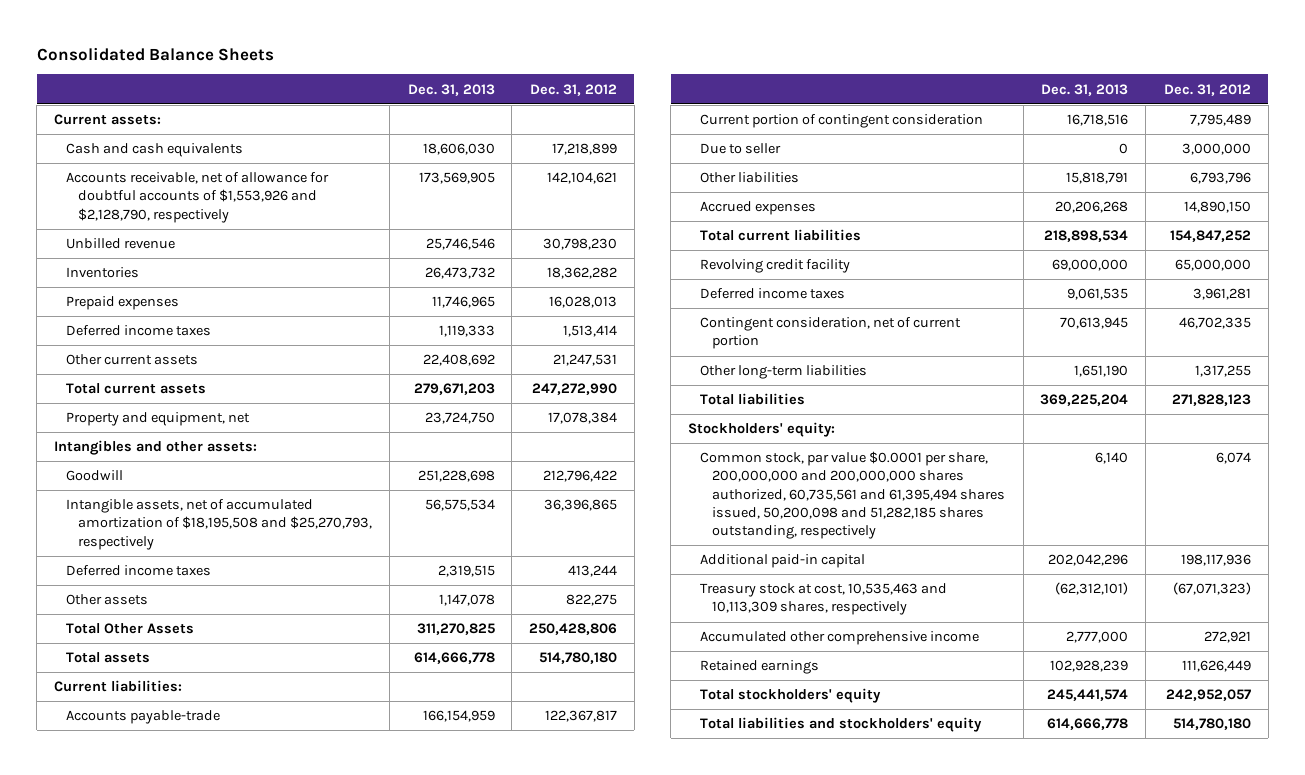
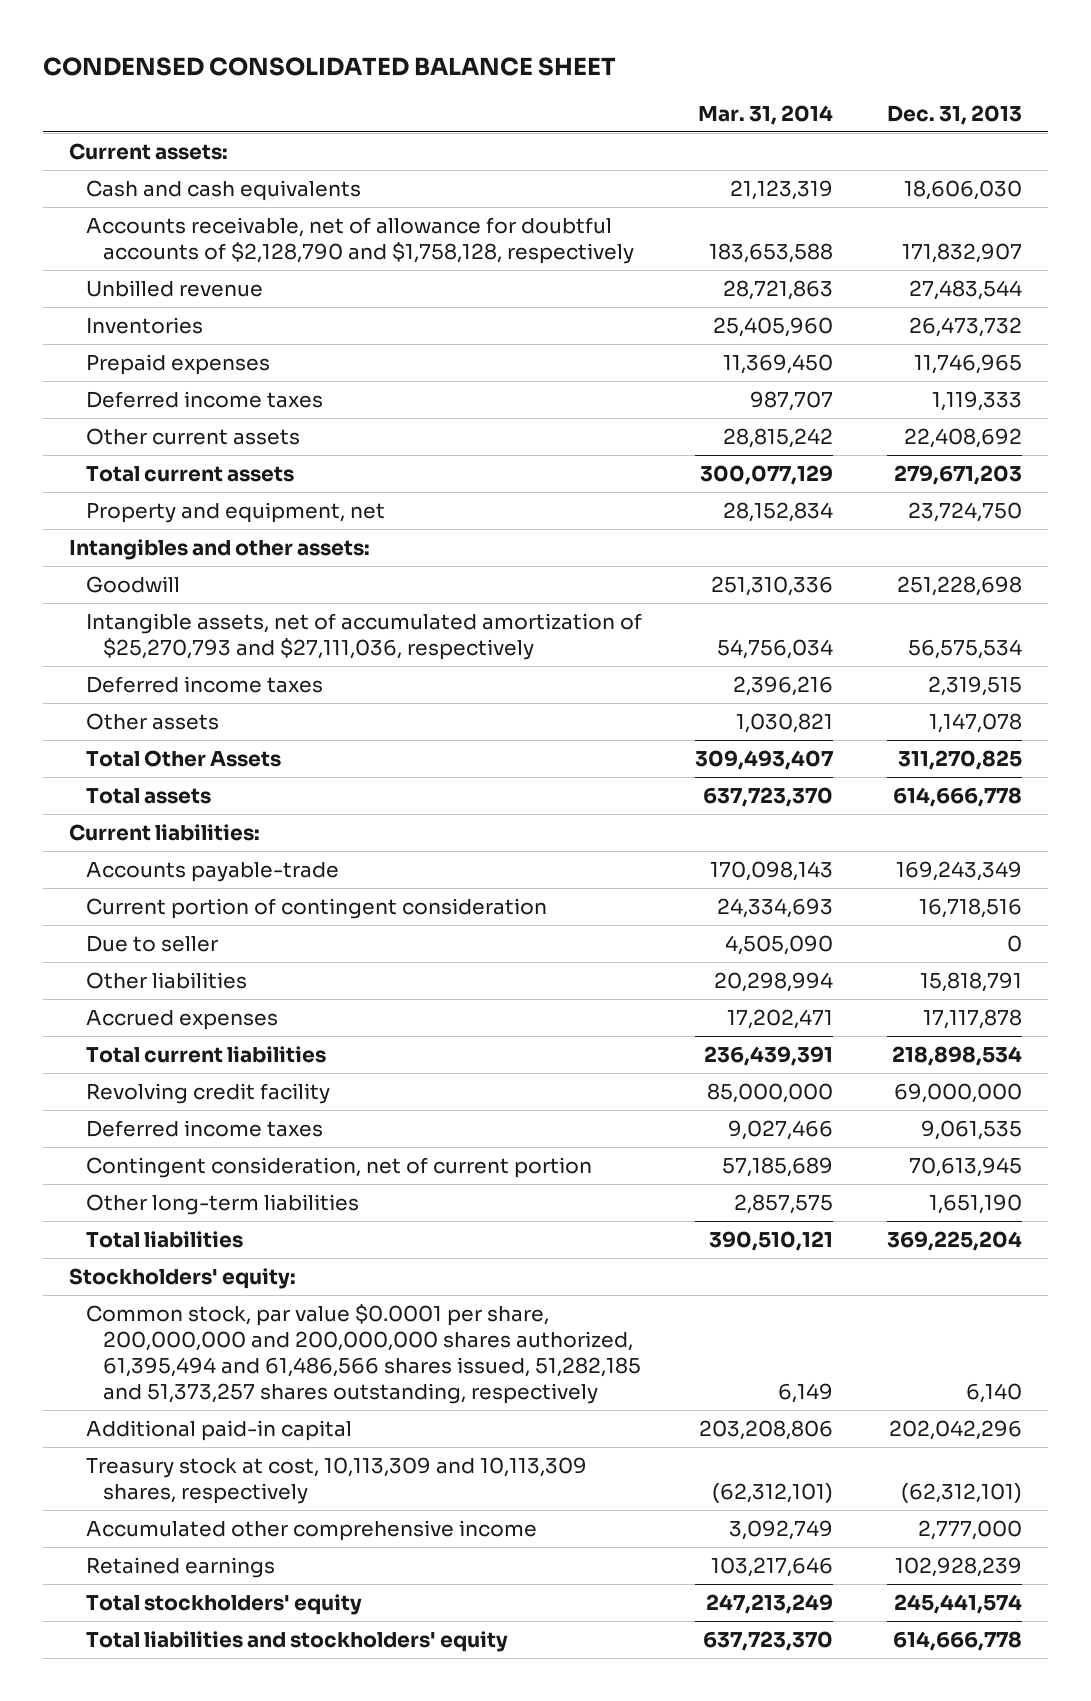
- Consolidated Balance Sheets
+ CONDENSED CONSOLIDATED BALANCE SHEET
- | Dec. 31, 2013 | Dec. 31, 2012
+ | Mar. 31, 2014 | Dec. 31, 2013
- Accounts receivable, net of allowance for doubtful accounts of $1,553,926 and $2,128,790, respectively | 173,569,905 | 142,104,621
- Unbilled revenue | 25,746,546 | 30,798,230
+ Accounts receivable, net of allowance for doubtful accounts of $2,128,790 and $1,758,128, respectively | 183,653,588 | 171,832,907
+ Unbilled revenue | 28,721,863 | 27,483,544
- Intangible assets, net of accumulated amortization of $18,195,508 and $25,270,793, respectively | 56,575,534 | 36,396,865
+ Intangible assets, net of accumulated amortization of $25,270,793 and $27,111,036, respectively | 54,756,034 | 56,575,534
- Accounts payable-trade | 166,154,959 | 122,367,817
+ Accounts payable-trade | 170,098,143 | 169,243,349
- Accrued expenses | 20,206,268 | 14,890,150
+ Accrued expenses | 17,202,471 | 17,117,878
- Common stock, par value $0.0001 per share, 200,000,000 and 200,000,000 shares authorized, 60,735,561 and 61,395,494 shares issued, 50,200,098 and 51,282,185 shares outstanding, respectively | 6,140 | 6,074
+ Common stock, par value $0.0001 per share, 200,000,000 and 200,000,000 shares authorized, 61,395,494 and 61,486,566 shares issued, 51,282,185 and 51,373,257 shares outstanding, respectively | 6,149 | 6,140
- Treasury stock at cost, 10,535,463 and 10,113,309 shares, respectively | (62,312,101) | (67,071,323)
+ Treasury stock at cost, 10,113,309 and 10,113,309 shares, respectively | (62,312,101) | (62,312,101)

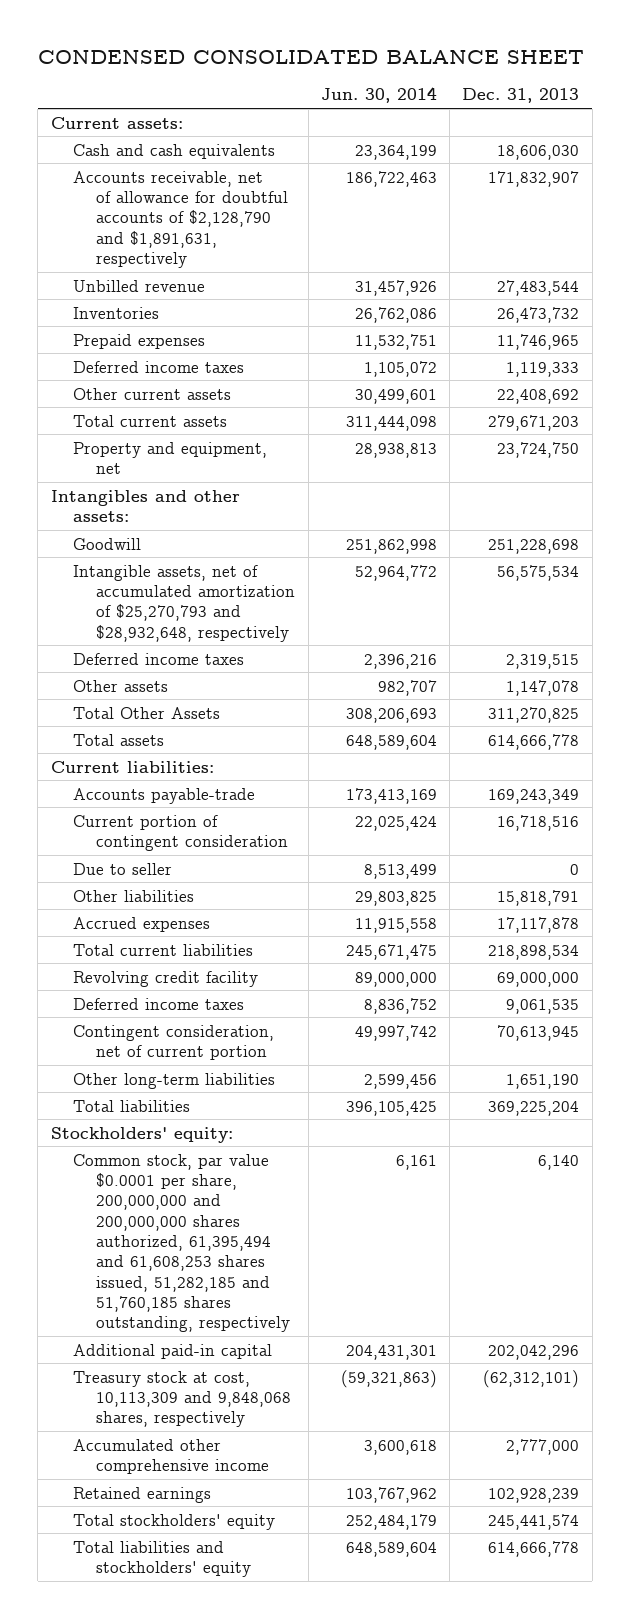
- | Mar. 31, 2014 | Dec. 31, 2013
+ | Jun. 30, 2014 | Dec. 31, 2013
- Accounts receivable, net of allowance for doubtful accounts of $2,128,790 and $1,758,128, respectively | 183,653,588 | 171,832,907
+ Accounts receivable, net of allowance for doubtful accounts of $2,128,790 and $1,891,631, respectively | 186,722,463 | 171,832,907
- Intangible assets, net of accumulated amortization of $25,270,793 and $27,111,036, respectively | 54,756,034 | 56,575,534
+ Intangible assets, net of accumulated amortization of $25,270,793 and $28,932,648, respectively | 52,964,772 | 56,575,534
- Common stock, par value $0.0001 per share, 200,000,000 and 200,000,000 shares authorized, 61,395,494 and 61,486,566 shares issued, 51,282,185 and 51,373,257 shares outstanding, respectively | 6,149 | 6,140
+ Common stock, par value $0.0001 per share, 200,000,000 and 200,000,000 shares authorized, 61,395,494 and 61,608,253 shares issued, 51,282,185 and 51,760,185 shares outstanding, respectively | 6,161 | 6,140
- Treasury stock at cost, 10,113,309 and 10,113,309 shares, respectively | (62,312,101) | (62,312,101)
+ Treasury stock at cost, 10,113,309 and 9,848,068 shares, respectively | (59,321,863) | (62,312,101)

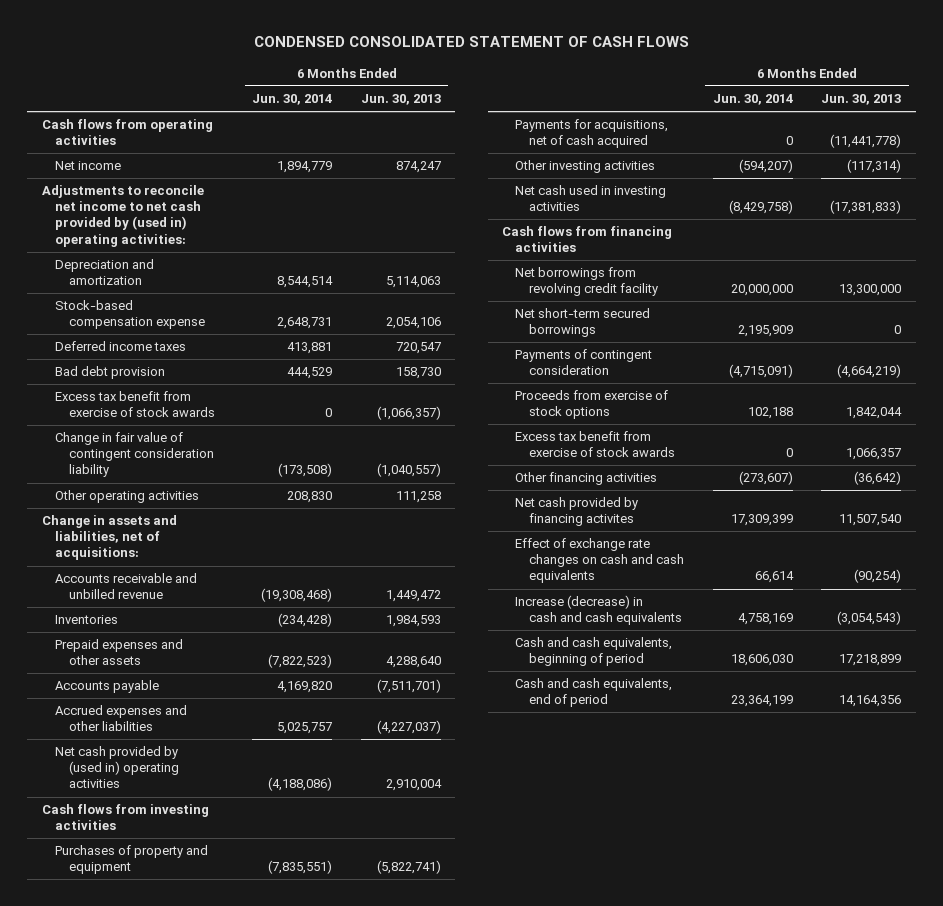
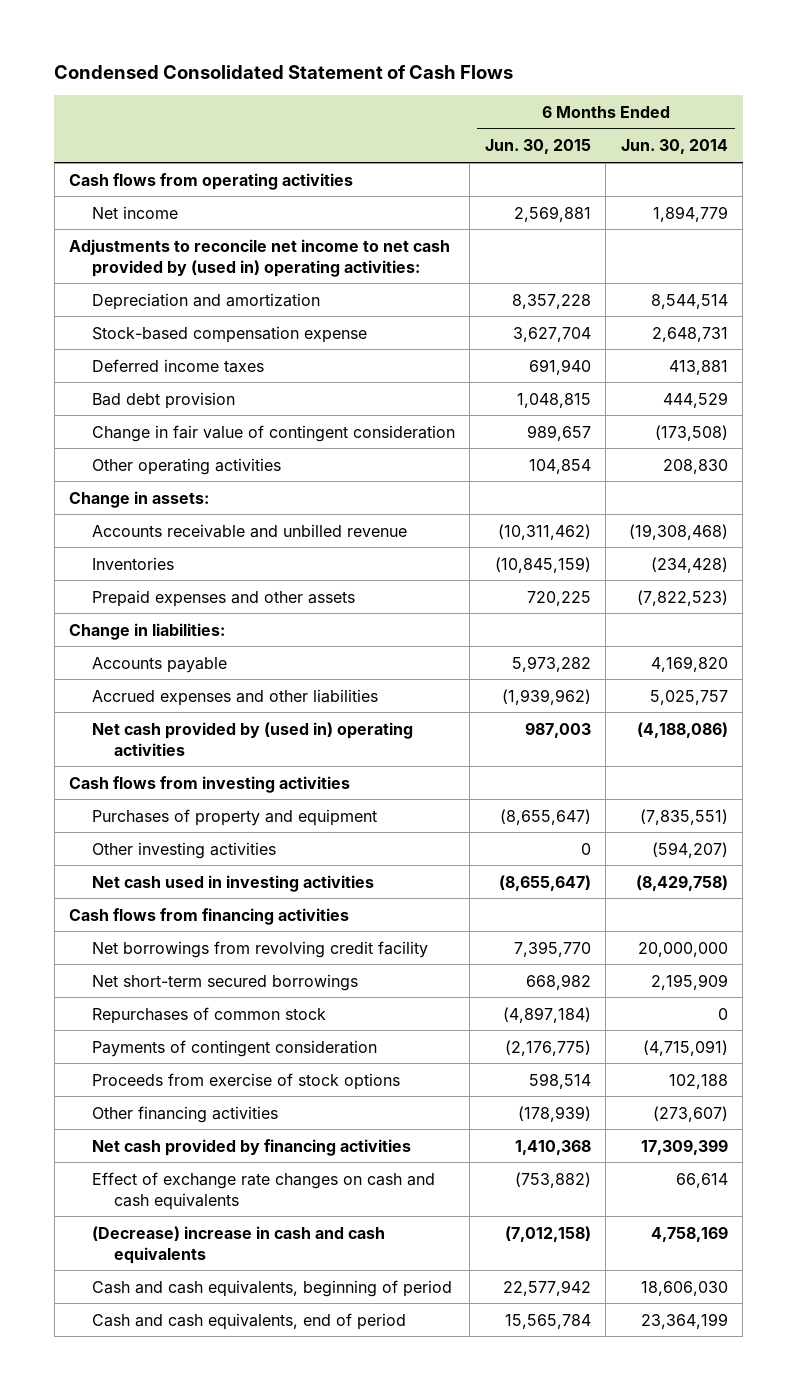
- CONDENSED CONSOLIDATED STATEMENT OF CASH FLOWS
+ Condensed Consolidated Statement of Cash Flows
- | 6 Months Ended Jun. 30, 2014 | 6 Months Ended Jun. 30, 2013
+ | 6 Months Ended Jun. 30, 2015 | 6 Months Ended Jun. 30, 2014
- Excess tax benefit from exercise of stock awards | 0 | (1,066,357)
- Change in fair value of contingent consideration liability | (173,508) | (1,040,557)
+ Change in fair value of contingent consideration | 989,657 | (173,508)
- Change in assets and liabilities, net of acquisitions:
+ Change in assets:
+ Change in liabilities:
- Payments for acquisitions, net of cash acquired | 0 | (11,441,778)
+ Repurchases of common stock | (4,897,184) | 0
- Excess tax benefit from exercise of stock awards | 0 | 1,066,357
- Net cash provided by financing activites | 17,309,399 | 11,507,540
+ Net cash provided by financing activities | 1,410,368 | 17,309,399
- Increase (decrease) in cash and cash equivalents | 4,758,169 | (3,054,543)
+ (Decrease) increase in cash and cash equivalents | (7,012,158) | 4,758,169

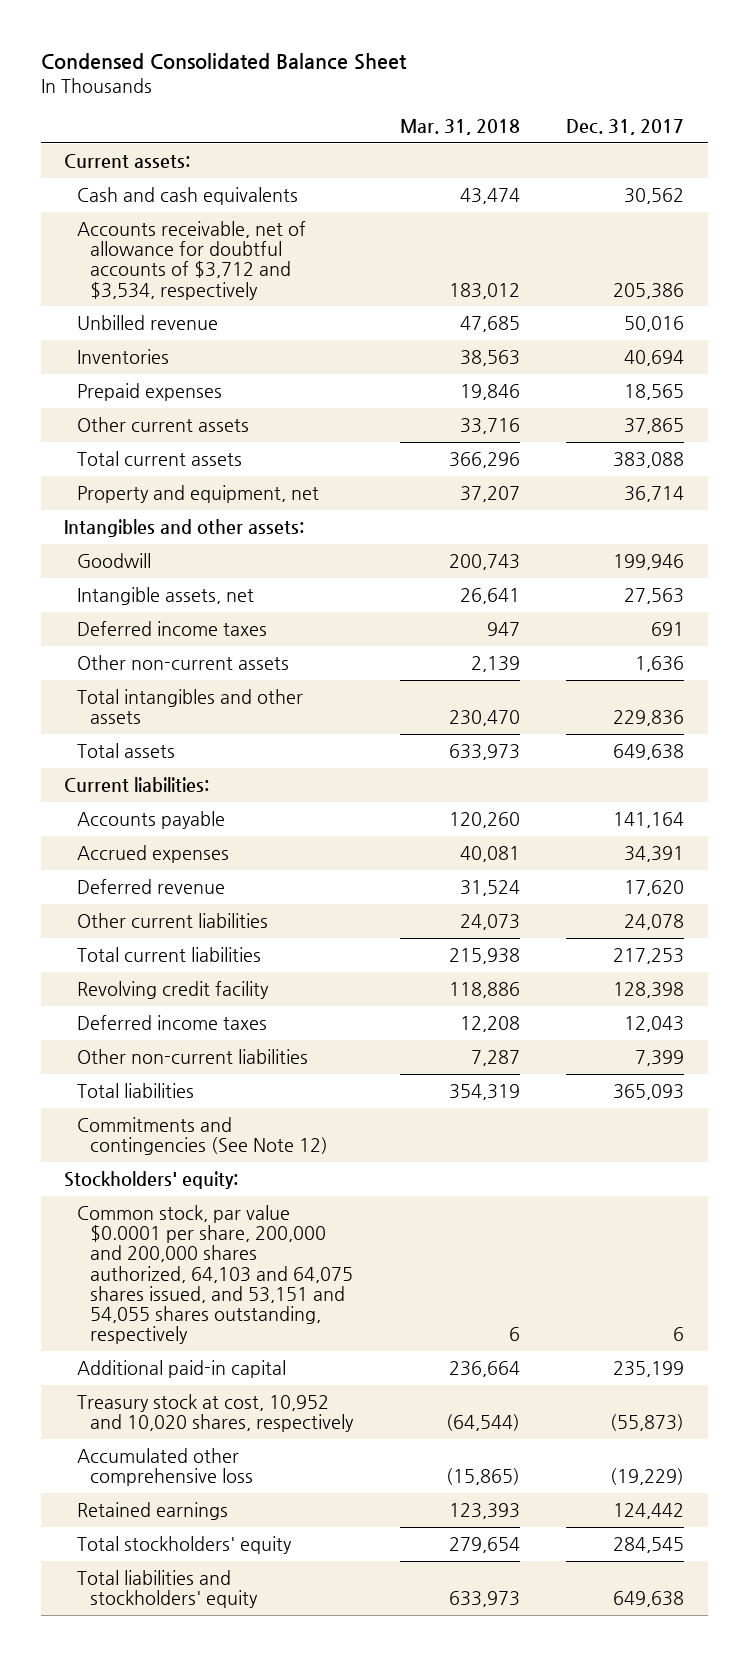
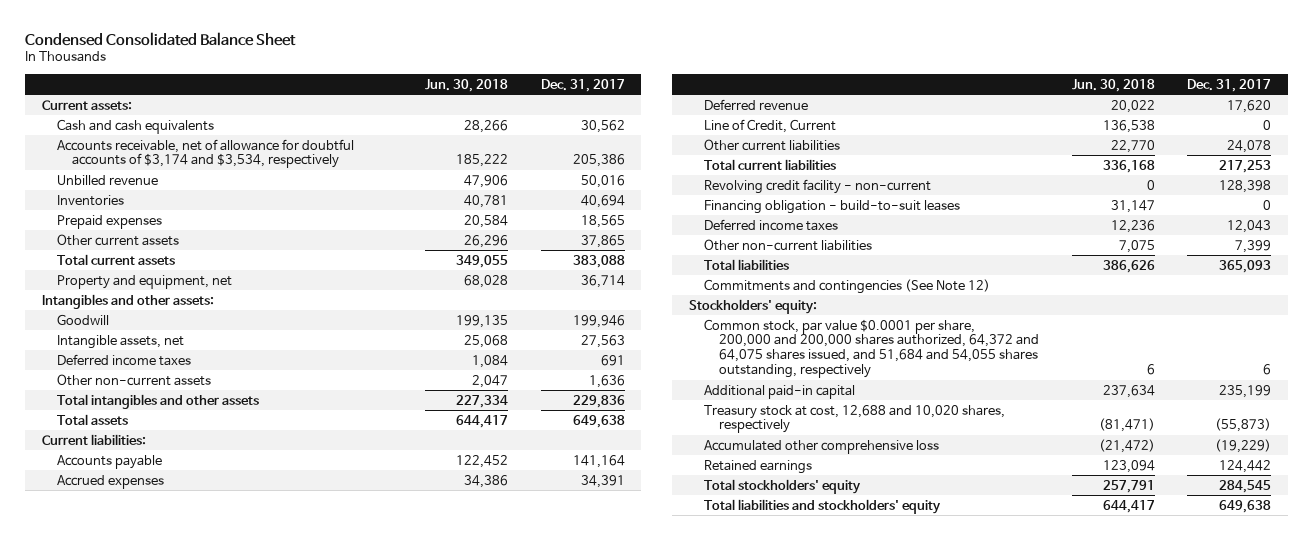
- | Mar. 31, 2018 | Dec. 31, 2017
+ | Jun. 30, 2018 | Dec. 31, 2017
- Accounts receivable, net of allowance for doubtful accounts of $3,712 and $3,534, respectively | 183,012 | 205,386
+ Accounts receivable, net of allowance for doubtful accounts of $3,174 and $3,534, respectively | 185,222 | 205,386
+ Line of Credit, Current | 136,538 | 0
- Revolving credit facility | 118,886 | 128,398
+ Revolving credit facility - non-current | 0 | 128,398
+ Financing obligation - build-to-suit leases | 31,147 | 0
- Common stock, par value $0.0001 per share, 200,000 and 200,000 shares authorized, 64,103 and 64,075 shares issued, and 53,151 and 54,055 shares outstanding, respectively | 6 | 6
+ Common stock, par value $0.0001 per share, 200,000 and 200,000 shares authorized, 64,372 and 64,075 shares issued, and 51,684 and 54,055 shares outstanding, respectively | 6 | 6
- Treasury stock at cost, 10,952 and 10,020 shares, respectively | (64,544) | (55,873)
+ Treasury stock at cost, 12,688 and 10,020 shares, respectively | (81,471) | (55,873)

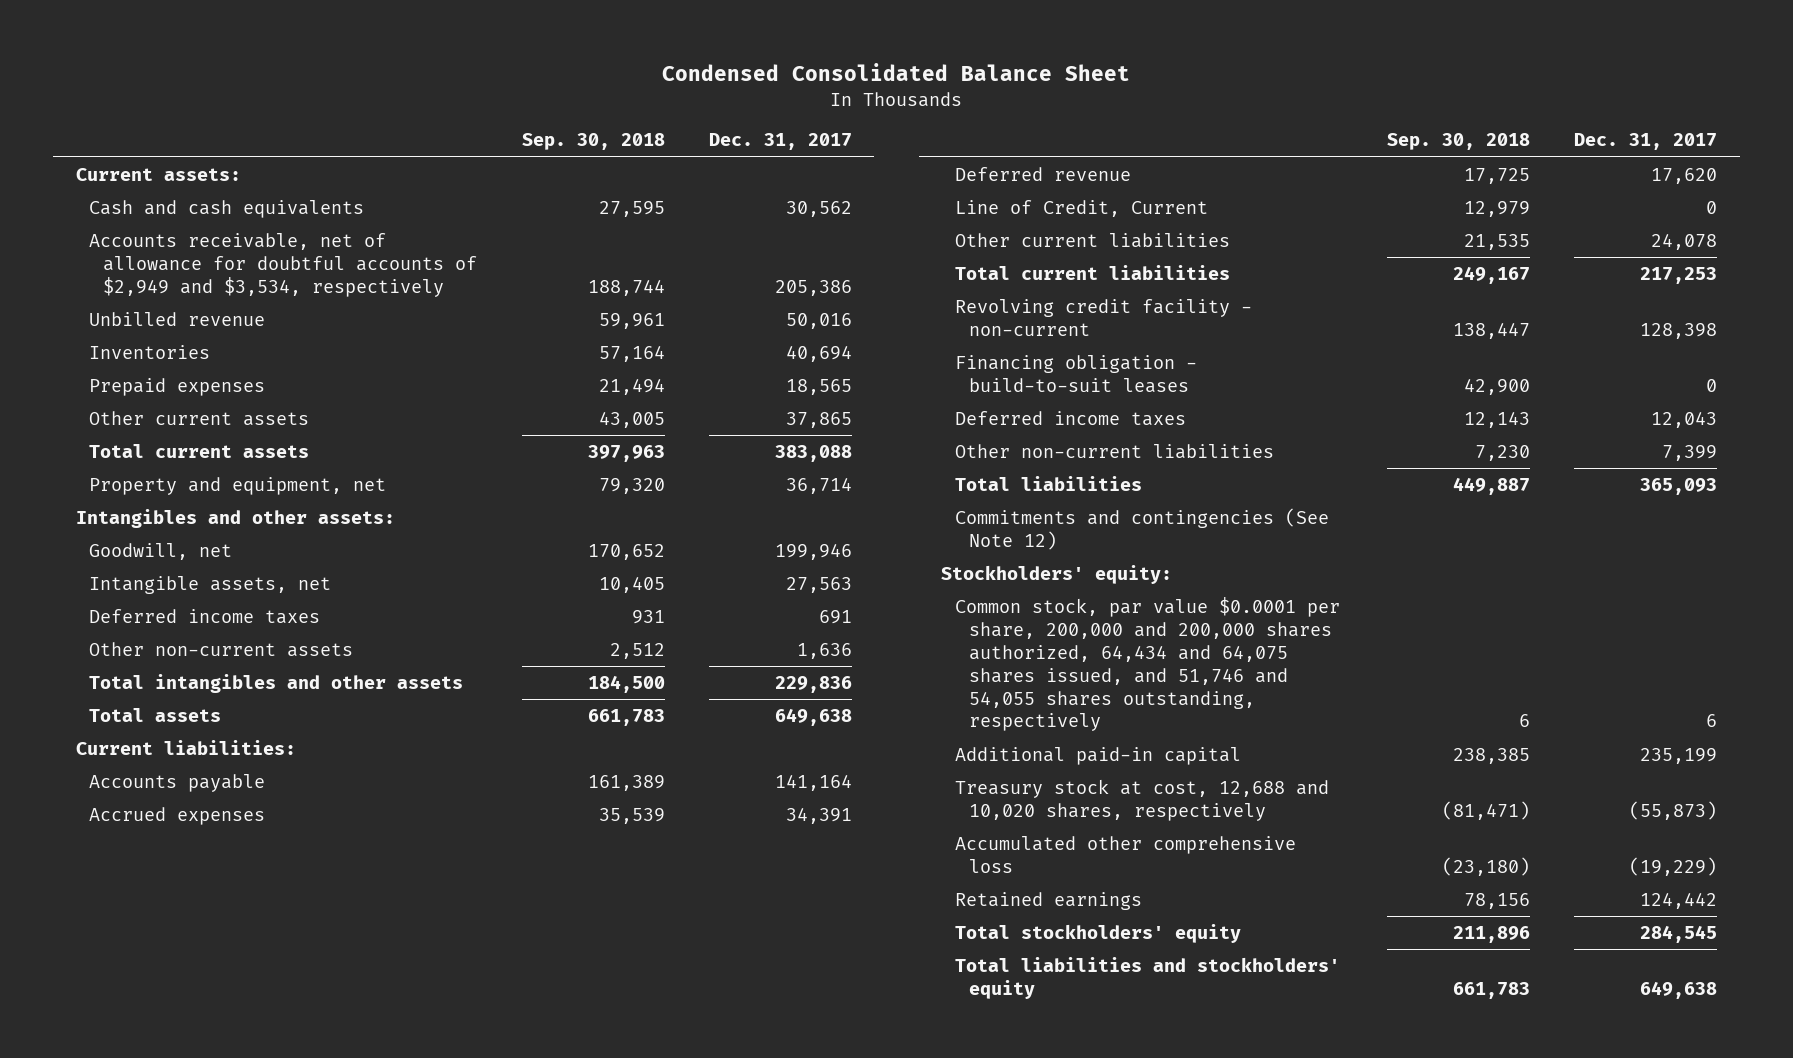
- | Jun. 30, 2018 | Dec. 31, 2017
+ | Sep. 30, 2018 | Dec. 31, 2017
- Accounts receivable, net of allowance for doubtful accounts of $3,174 and $3,534, respectively | 185,222 | 205,386
+ Accounts receivable, net of allowance for doubtful accounts of $2,949 and $3,534, respectively | 188,744 | 205,386
- Goodwill | 199,135 | 199,946
+ Goodwill, net | 170,652 | 199,946
- Common stock, par value $0.0001 per share, 200,000 and 200,000 shares authorized, 64,372 and 64,075 shares issued, and 51,684 and 54,055 shares outstanding, respectively | 6 | 6
+ Common stock, par value $0.0001 per share, 200,000 and 200,000 shares authorized, 64,434 and 64,075 shares issued, and 51,746 and 54,055 shares outstanding, respectively | 6 | 6

